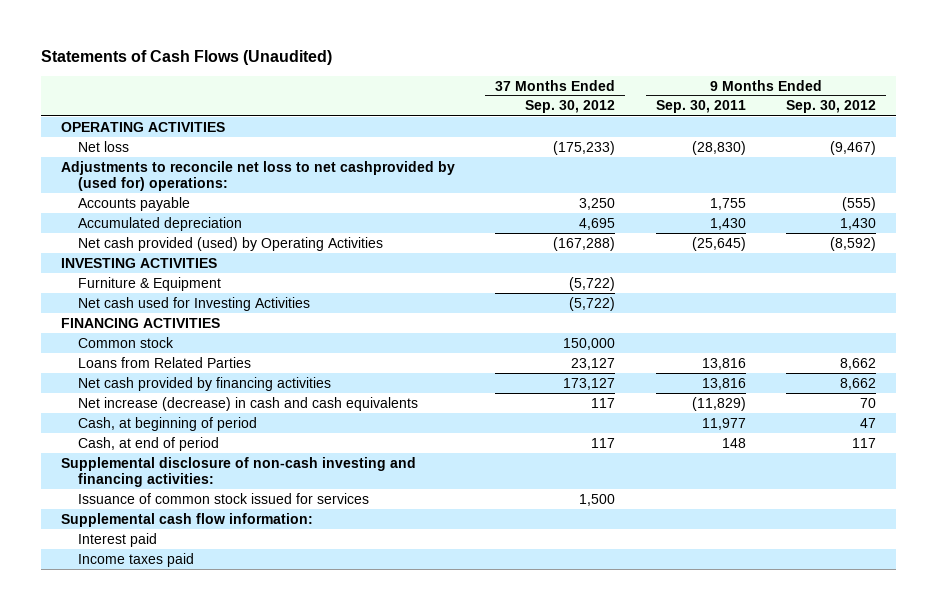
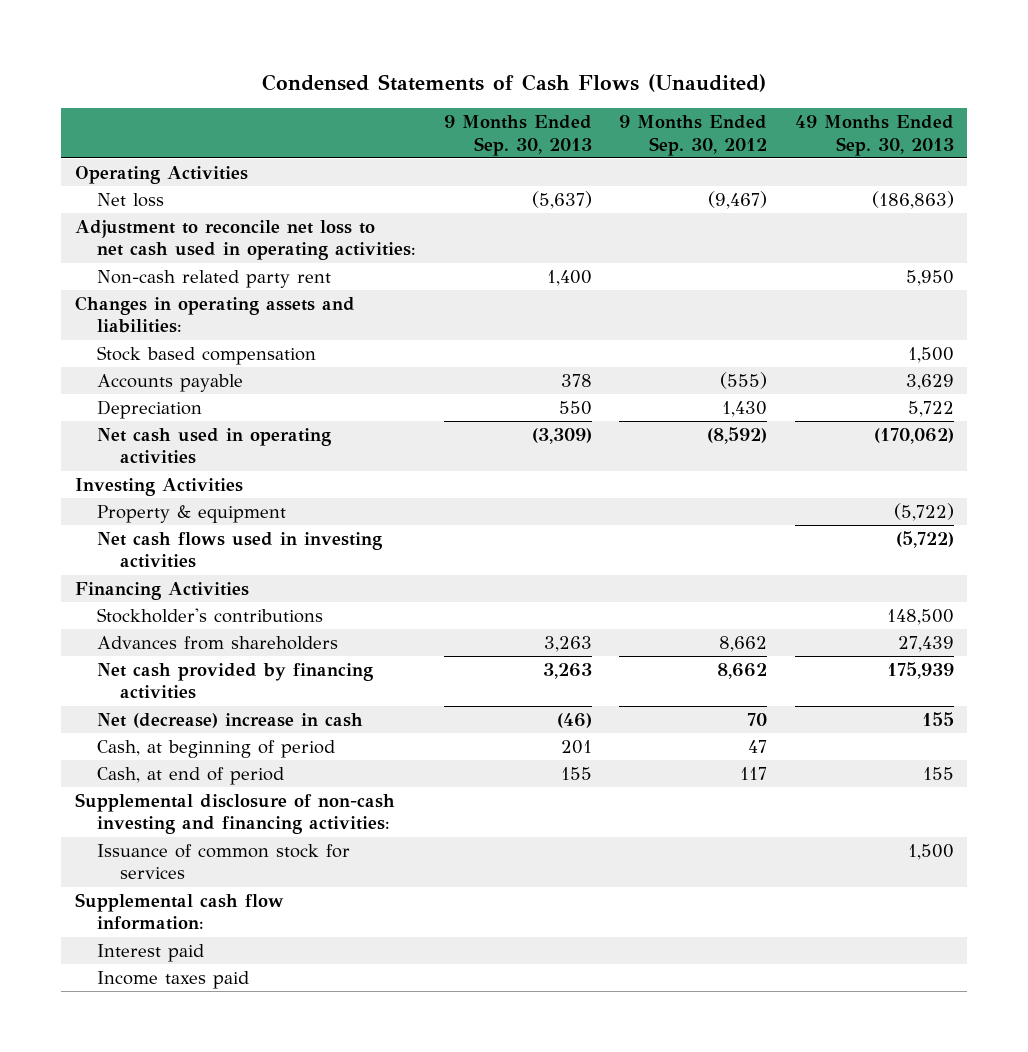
- Statements of Cash Flows (Unaudited)
+ Condensed Statements of Cash Flows (Unaudited)
- | 37 Months Ended Sep. 30, 2012 | 9 Months Ended Sep. 30, 2011 | 9 Months Ended Sep. 30, 2012
+ | 9 Months Ended Sep. 30, 2013 | 9 Months Ended Sep. 30, 2012 | 49 Months Ended Sep. 30, 2013
- OPERATING ACTIVITIES
+ Operating Activities
- Adjustments to reconcile net loss to net cashprovided by (used for) operations:
+ Adjustment to reconcile net loss to net cash used in operating activities:
+ Non-cash related party rent | 1,400 | | 5,950
+ Changes in operating assets and liabilities:
+ Stock based compensation | | | 1,500
- Accumulated depreciation | 4,695 | 1,430 | 1,430
- Net cash provided (used) by Operating Activities | (167,288) | (25,645) | (8,592)
- INVESTING ACTIVITIES
- Furniture & Equipment | (5,722) | |
- Net cash used for Investing Activities | (5,722) | |
- FINANCING ACTIVITIES
- Common stock | 150,000 | |
- Loans from Related Parties | 23,127 | 13,816 | 8,662
+ Depreciation | 550 | 1,430 | 5,722
+ Net cash used in operating activities | (3,309) | (8,592) | (170,062)
+ Investing Activities
+ Property & equipment | | | (5,722)
+ Net cash flows used in investing activities | | | (5,722)
+ Financing Activities
+ Stockholder's contributions | | | 148,500
+ Advances from shareholders | 3,263 | 8,662 | 27,439
- Net increase (decrease) in cash and cash equivalents | 117 | (11,829) | 70
+ Net (decrease) increase in cash | (46) | 70 | 155
- Issuance of common stock issued for services | 1,500 | |
+ Issuance of common stock for services | | | 1,500

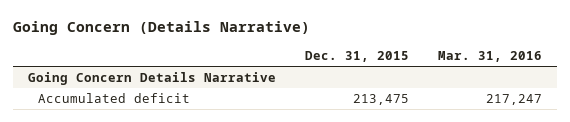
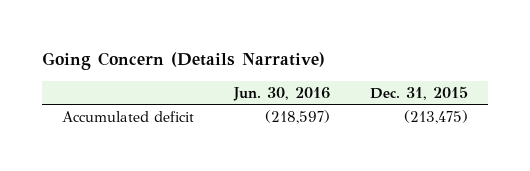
- | Dec. 31, 2015 | Mar. 31, 2016
+ | Jun. 30, 2016 | Dec. 31, 2015
- Going Concern Details Narrative
- Accumulated deficit | 213,475 | 217,247
+ Accumulated deficit | (218,597) | (213,475)

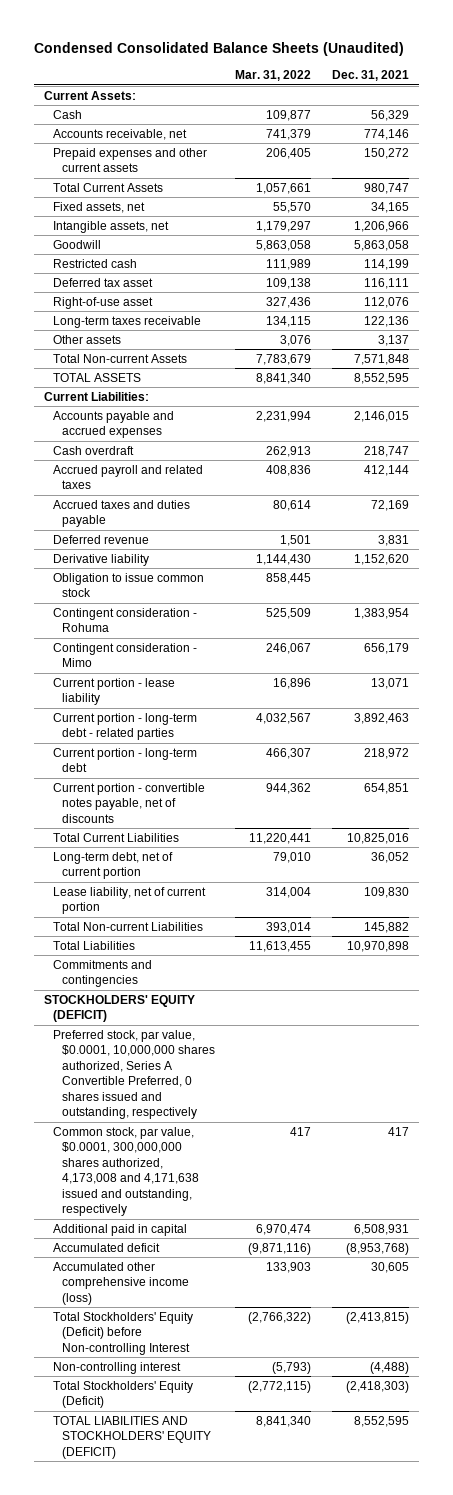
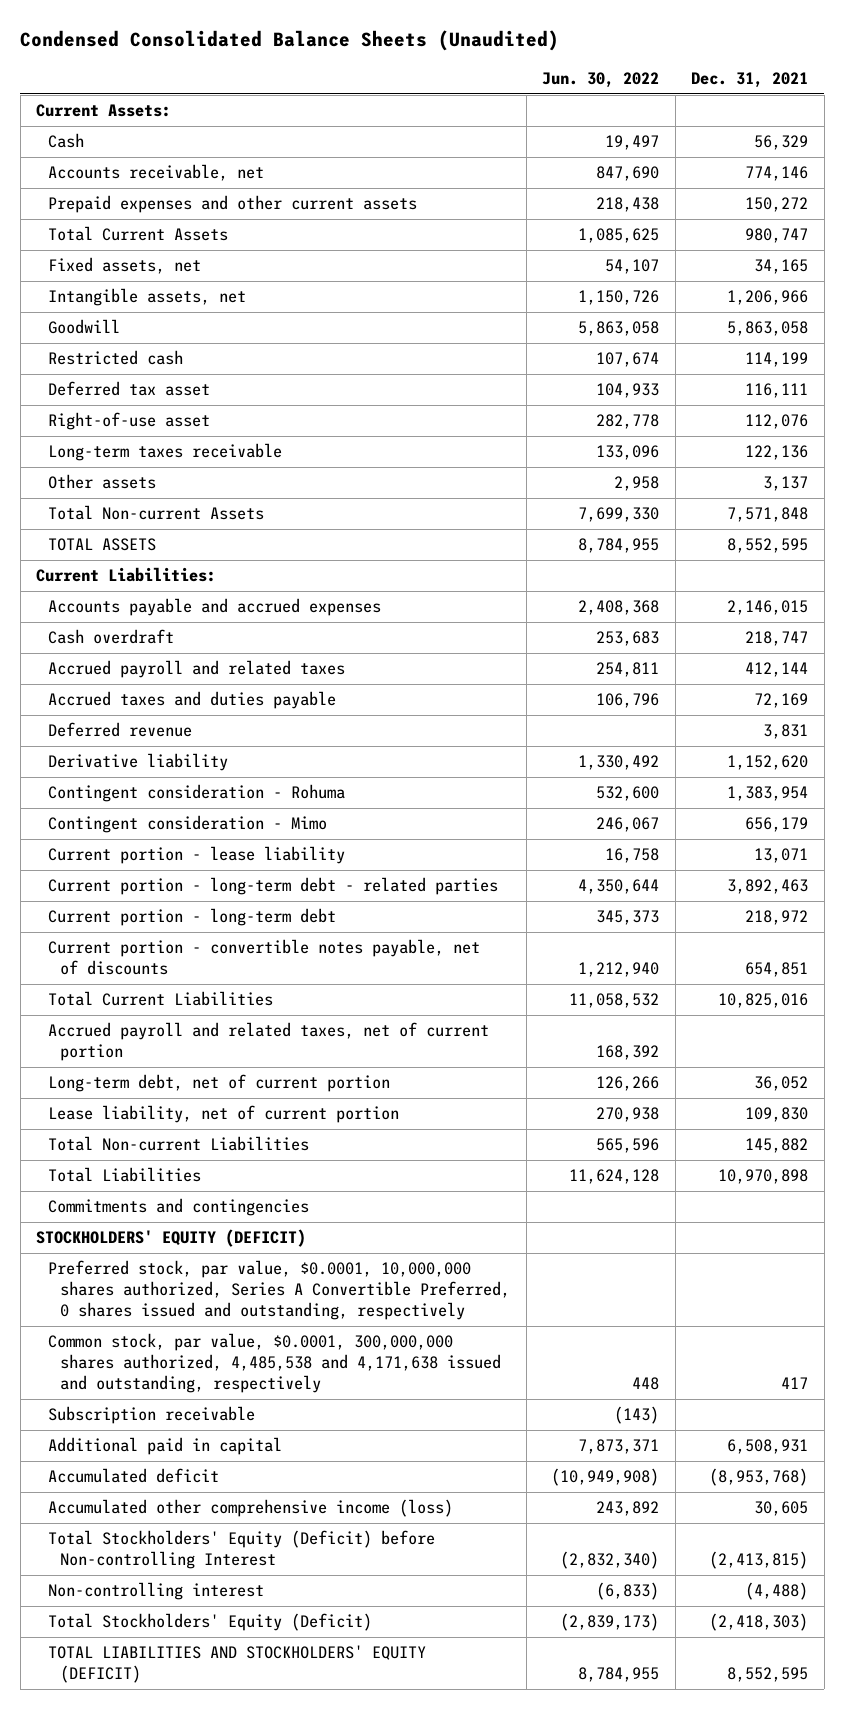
- | Mar. 31, 2022 | Dec. 31, 2021
+ | Jun. 30, 2022 | Dec. 31, 2021
- Obligation to issue common stock | 858,445 |
+ Accrued payroll and related taxes, net of current portion | 168,392 |
- Common stock, par value, $0.0001, 300,000,000 shares authorized, 4,173,008 and 4,171,638 issued and outstanding, respectively | 417 | 417
+ Common stock, par value, $0.0001, 300,000,000 shares authorized, 4,485,538 and 4,171,638 issued and outstanding, respectively | 448 | 417
+ Subscription receivable | (143) |

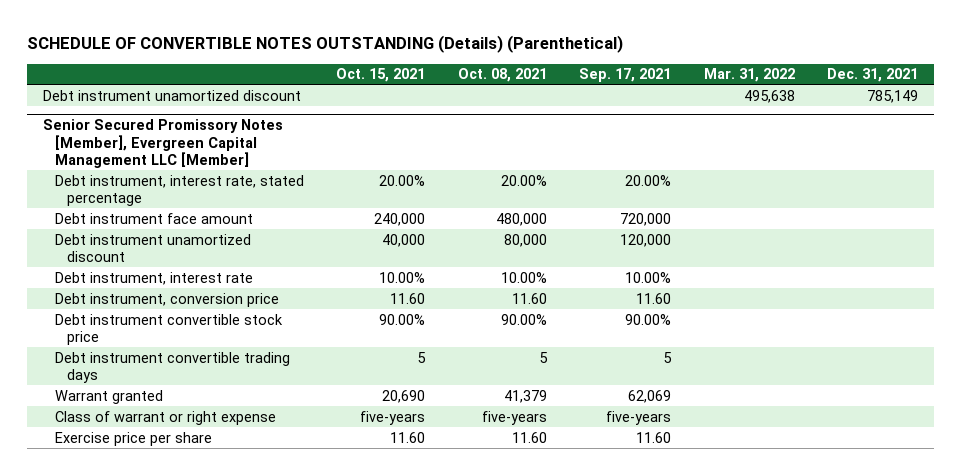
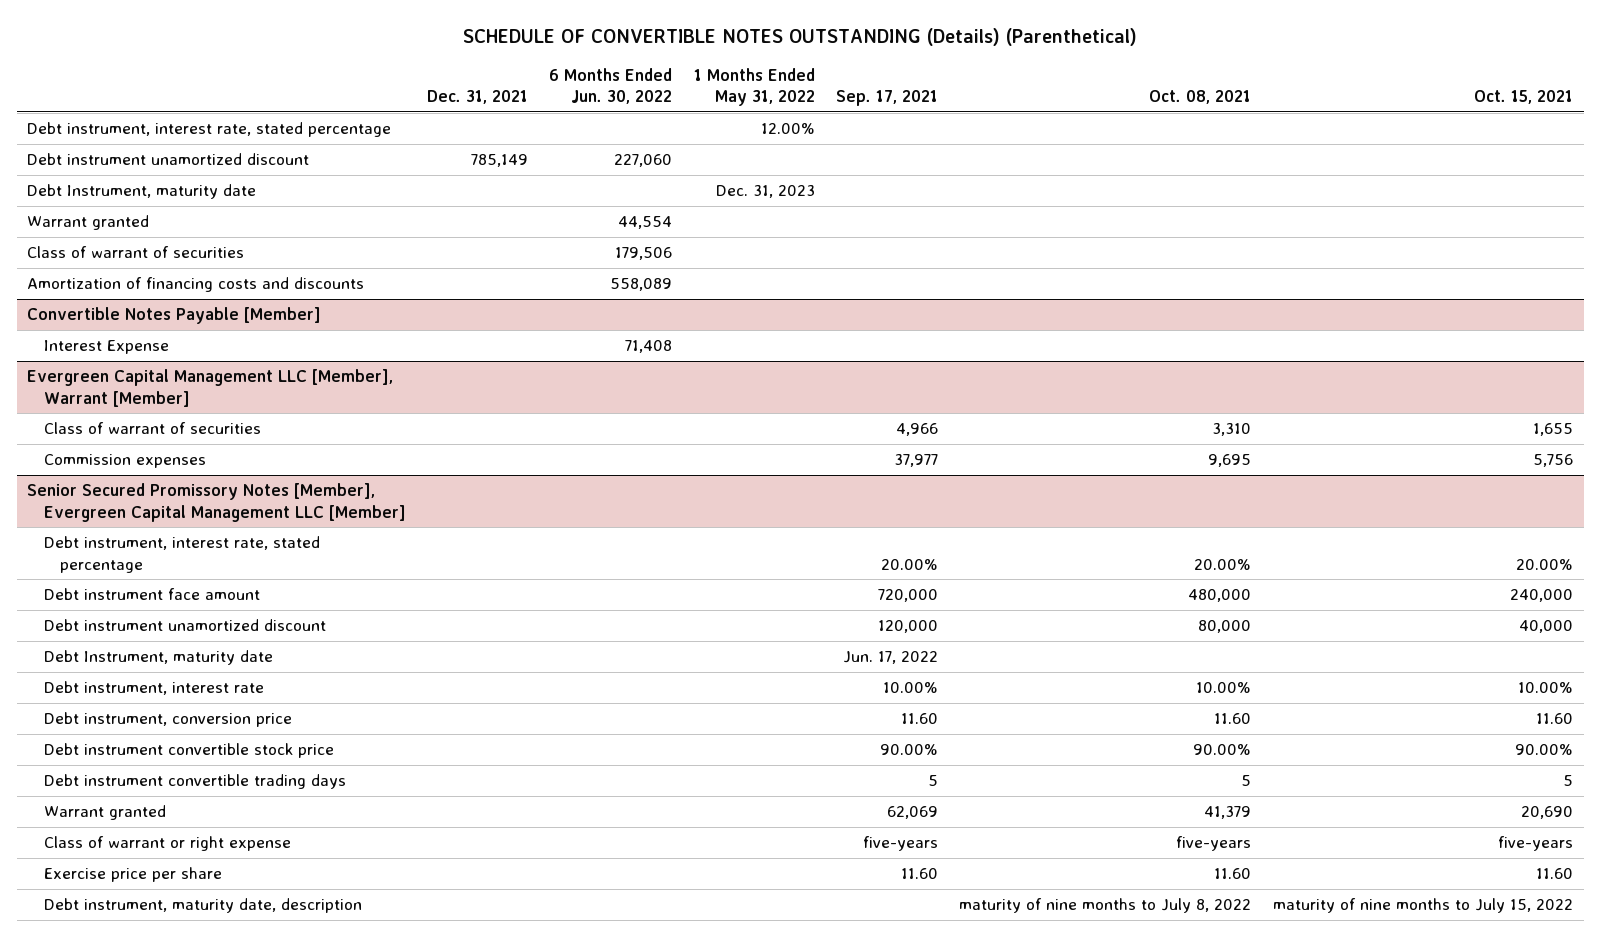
- | Oct. 15, 2021 | Oct. 08, 2021 | Sep. 17, 2021 | Mar. 31, 2022 | Dec. 31, 2021
+ | Dec. 31, 2021 | 6 Months Ended Jun. 30, 2022 | 1 Months Ended May 31, 2022 | Sep. 17, 2021 | Oct. 08, 2021 | Oct. 15, 2021
+ Debt instrument, interest rate, stated percentage | | | 12.00% | | |
+ Debt Instrument, maturity date | | | Dec. 31, 2023 | | |
+ Warrant granted | | 44,554 | | | |
+ Class of warrant of securities | | 179,506 | | | |
+ Amortization of financing costs and discounts | | 558,089 | | | |
+ Convertible Notes Payable [Member]
+ Interest Expense | | 71,408 | | | |
+ Evergreen Capital Management LLC [Member], Warrant [Member]
+ Class of warrant of securities | | | | 4,966 | 3,310 | 1,655
+ Commission expenses | | | | 37,977 | 9,695 | 5,756
@ Senior Secured Promissory Notes [Member], Evergreen Capital Management LLC [Member]
+ Debt Instrument, maturity date | | | | Jun. 17, 2022 | |
+ Debt instrument, maturity date, description | | | | | maturity of nine months to July 8, 2022 | maturity of nine months to July 15, 2022

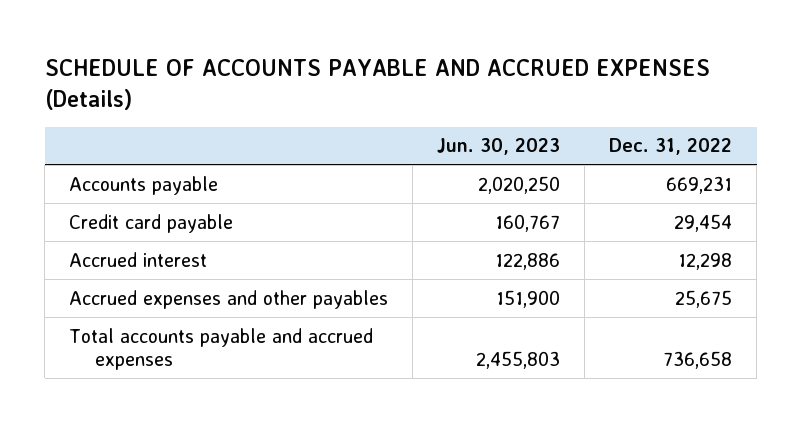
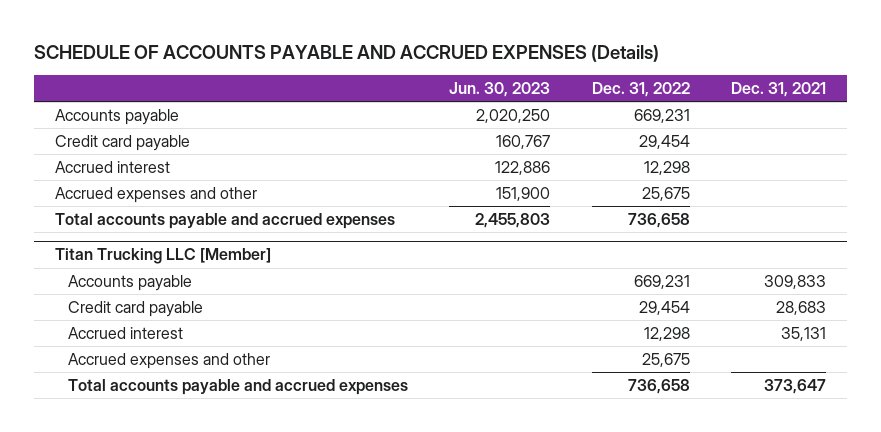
- | Jun. 30, 2023 | Dec. 31, 2022
+ | Jun. 30, 2023 | Dec. 31, 2022 | Dec. 31, 2021
- Accrued expenses and other payables | 151,900 | 25,675
+ Accrued expenses and other | 151,900 | 25,675 |
+ Titan Trucking LLC [Member]
+ Accounts payable | | 669,231 | 309,833
+ Credit card payable | | 29,454 | 28,683
+ Accrued interest | | 12,298 | 35,131
+ Accrued expenses and other | | 25,675 |
+ Total accounts payable and accrued expenses | | 736,658 | 373,647

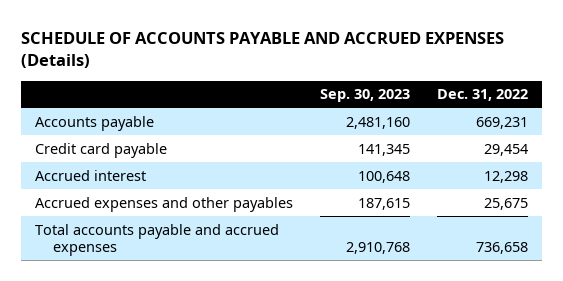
- | Jun. 30, 2023 | Dec. 31, 2022 | Dec. 31, 2021
+ | Sep. 30, 2023 | Dec. 31, 2022
- Accrued expenses and other | 151,900 | 25,675 |
- Total accounts payable and accrued expenses | 2,455,803 | 736,658 |
- Titan Trucking LLC [Member]
- Accounts payable | | 669,231 | 309,833
- Credit card payable | | 29,454 | 28,683
- Accrued interest | | 12,298 | 35,131
- Accrued expenses and other | | 25,675 |
+ Accrued expenses and other payables | 187,615 | 25,675

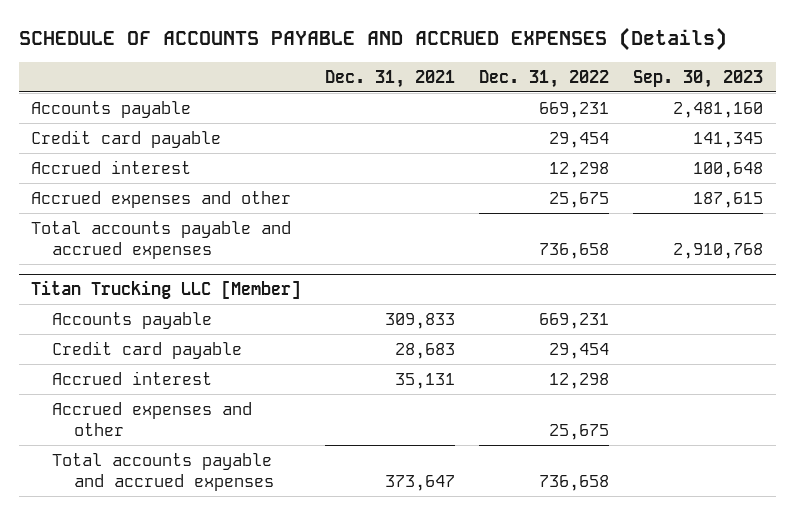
- | Sep. 30, 2023 | Dec. 31, 2022
+ | Dec. 31, 2021 | Dec. 31, 2022 | Sep. 30, 2023
- Accrued expenses and other payables | 187,615 | 25,675
+ Accrued expenses and other | | 25,675 | 187,615
+ Titan Trucking LLC [Member]
+ Accounts payable | 309,833 | 669,231 |
+ Credit card payable | 28,683 | 29,454 |
+ Accrued interest | 35,131 | 12,298 |
+ Accrued expenses and other | | 25,675 |
+ Total accounts payable and accrued expenses | 373,647 | 736,658 |

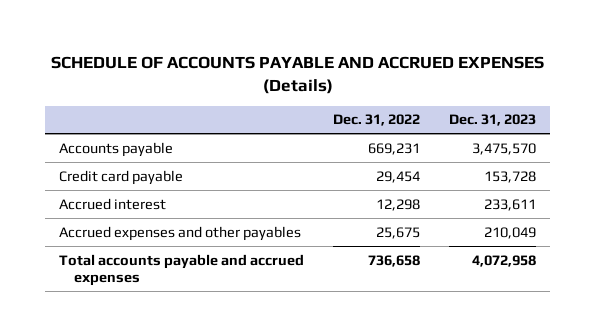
- | Dec. 31, 2021 | Dec. 31, 2022 | Sep. 30, 2023
+ | Dec. 31, 2022 | Dec. 31, 2023
- Accrued expenses and other | | 25,675 | 187,615
- Total accounts payable and accrued expenses | | 736,658 | 2,910,768
- Titan Trucking LLC [Member]
- Accounts payable | 309,833 | 669,231 |
- Credit card payable | 28,683 | 29,454 |
- Accrued interest | 35,131 | 12,298 |
- Accrued expenses and other | | 25,675 |
+ Accrued expenses and other payables | 25,675 | 210,049

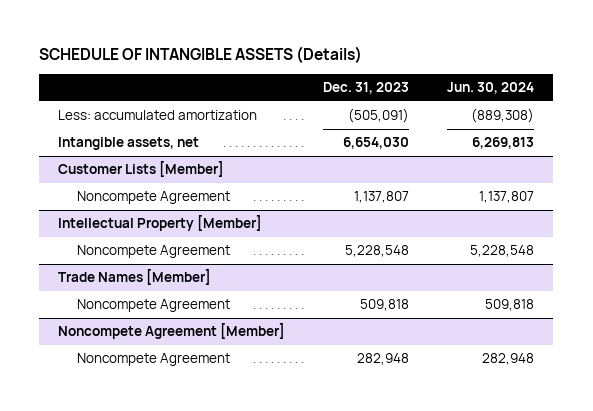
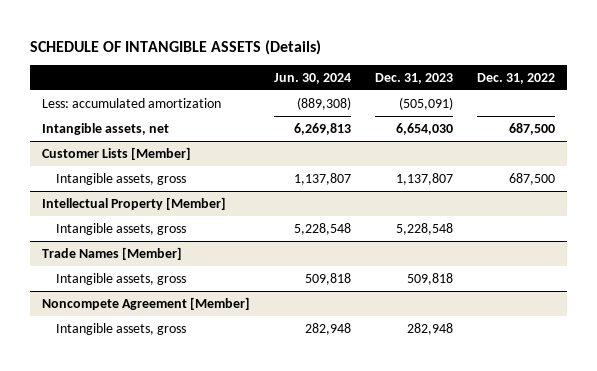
- | Dec. 31, 2023 | Jun. 30, 2024
+ | Jun. 30, 2024 | Dec. 31, 2023 | Dec. 31, 2022
@ Customer Lists [Member]
- Noncompete Agreement | 1,137,807 | 1,137,807
+ Intangible assets, gross | 1,137,807 | 1,137,807 | 687,500
@ Intellectual Property [Member]
- Noncompete Agreement | 5,228,548 | 5,228,548
+ Intangible assets, gross | 5,228,548 | 5,228,548 |
@ Trade Names [Member]
- Noncompete Agreement | 509,818 | 509,818
+ Intangible assets, gross | 509,818 | 509,818 |
@ Noncompete Agreement [Member]
- Noncompete Agreement | 282,948 | 282,948
+ Intangible assets, gross | 282,948 | 282,948 |

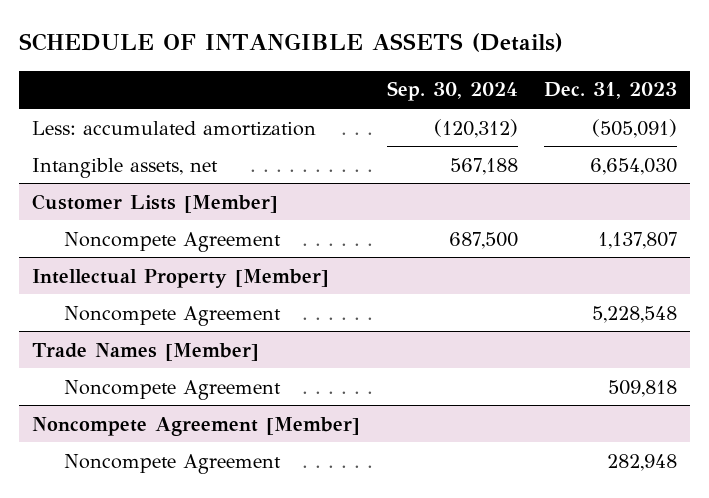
- | Jun. 30, 2024 | Dec. 31, 2023 | Dec. 31, 2022
+ | Sep. 30, 2024 | Dec. 31, 2023
@ Customer Lists [Member]
- Intangible assets, gross | 1,137,807 | 1,137,807 | 687,500
+ Noncompete Agreement | 687,500 | 1,137,807
@ Intellectual Property [Member]
- Intangible assets, gross | 5,228,548 | 5,228,548 |
+ Noncompete Agreement | | 5,228,548
@ Trade Names [Member]
- Intangible assets, gross | 509,818 | 509,818 |
+ Noncompete Agreement | | 509,818
@ Noncompete Agreement [Member]
- Intangible assets, gross | 282,948 | 282,948 |
+ Noncompete Agreement | | 282,948

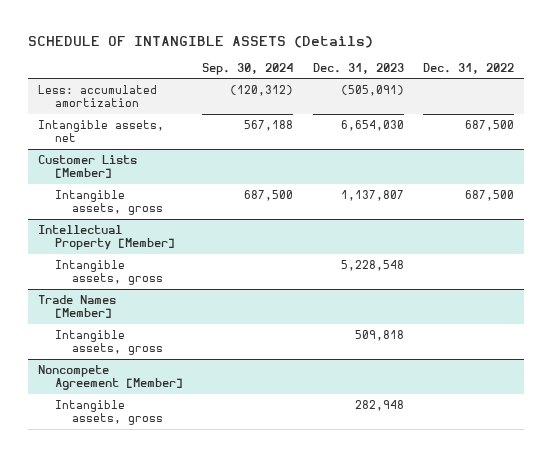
- | Sep. 30, 2024 | Dec. 31, 2023
+ | Sep. 30, 2024 | Dec. 31, 2023 | Dec. 31, 2022
@ Customer Lists [Member]
- Noncompete Agreement | 687,500 | 1,137,807
+ Intangible assets, gross | 687,500 | 1,137,807 | 687,500
@ Intellectual Property [Member]
- Noncompete Agreement | | 5,228,548
+ Intangible assets, gross | | 5,228,548 |
@ Trade Names [Member]
- Noncompete Agreement | | 509,818
+ Intangible assets, gross | | 509,818 |
@ Noncompete Agreement [Member]
- Noncompete Agreement | | 282,948
+ Intangible assets, gross | | 282,948 |

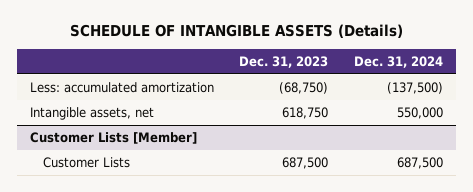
- | Sep. 30, 2024 | Dec. 31, 2023 | Dec. 31, 2022
+ | Dec. 31, 2023 | Dec. 31, 2024
- Less: accumulated amortization | (120,312) | (505,091) |
- Intangible assets, net | 567,188 | 6,654,030 | 687,500
+ Less: accumulated amortization | (68,750) | (137,500)
+ Intangible assets, net | 618,750 | 550,000
@ Customer Lists [Member]
- Intangible assets, gross | 687,500 | 1,137,807 | 687,500
- Intellectual Property [Member]
- Intangible assets, gross | | 5,228,548 |
- Trade Names [Member]
- Intangible assets, gross | | 509,818 |
- Noncompete Agreement [Member]
- Intangible assets, gross | | 282,948 |
@ Customer Lists [Member]
+ Customer Lists | 687,500 | 687,500

